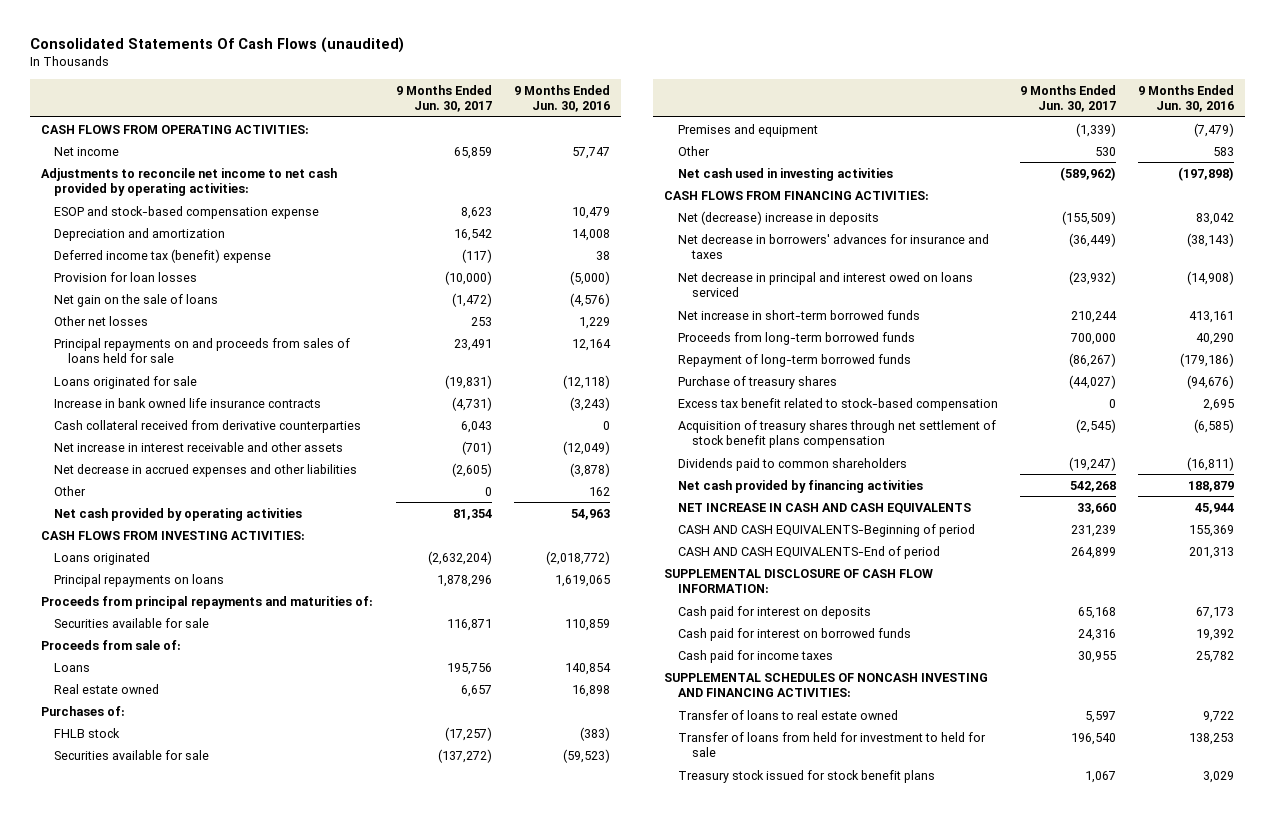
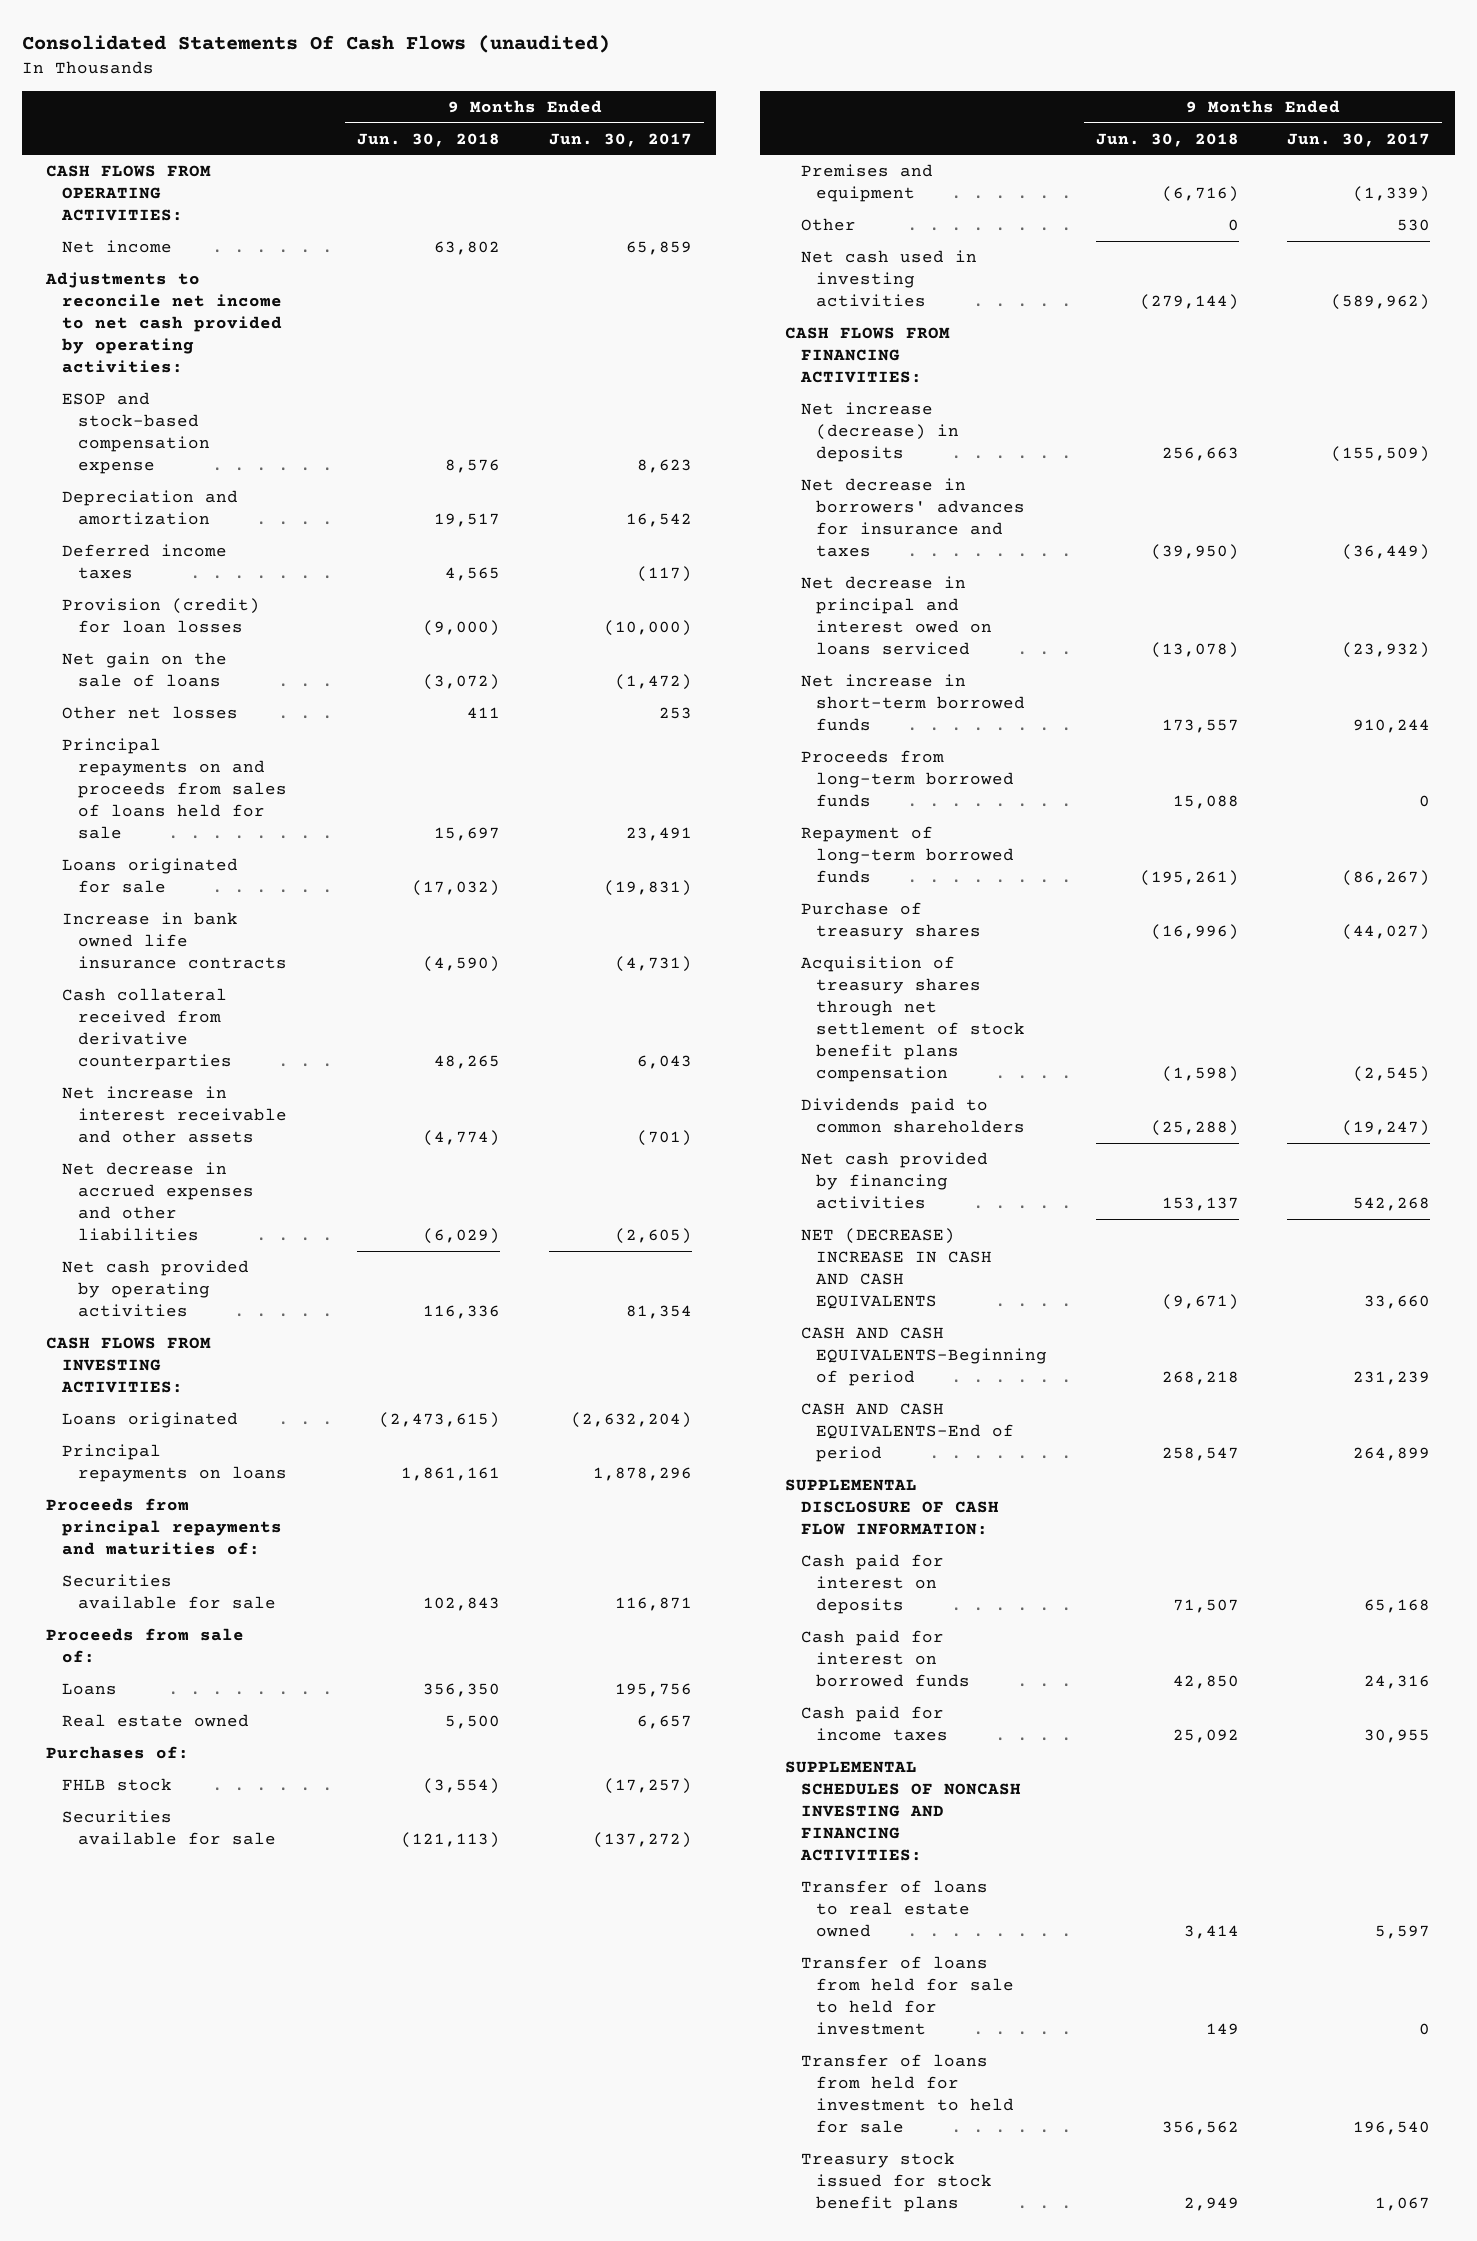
- | 9 Months Ended Jun. 30, 2017 | 9 Months Ended Jun. 30, 2016
+ | 9 Months Ended Jun. 30, 2018 | 9 Months Ended Jun. 30, 2017
- Deferred income tax (benefit) expense | (117) | 38
- Provision for loan losses | (10,000) | (5,000)
+ Deferred income taxes | 4,565 | (117)
+ Provision (credit) for loan losses | (9,000) | (10,000)
- Other | 0 | 162
- Net (decrease) increase in deposits | (155,509) | 83,042
+ Net increase (decrease) in deposits | 256,663 | (155,509)
- Net increase in short-term borrowed funds | 210,244 | 413,161
- Proceeds from long-term borrowed funds | 700,000 | 40,290
+ Net increase in short-term borrowed funds | 173,557 | 910,244
+ Proceeds from long-term borrowed funds | 15,088 | 0
- Excess tax benefit related to stock-based compensation | 0 | 2,695
- NET INCREASE IN CASH AND CASH EQUIVALENTS | 33,660 | 45,944
+ NET (DECREASE) INCREASE IN CASH AND CASH EQUIVALENTS | (9,671) | 33,660
+ Transfer of loans from held for sale to held for investment | 149 | 0

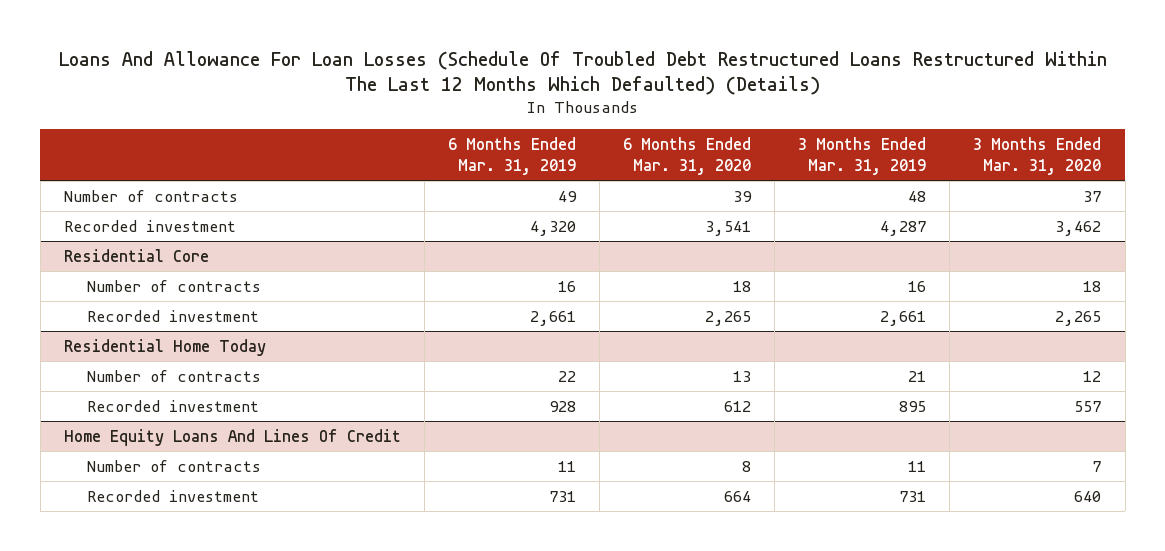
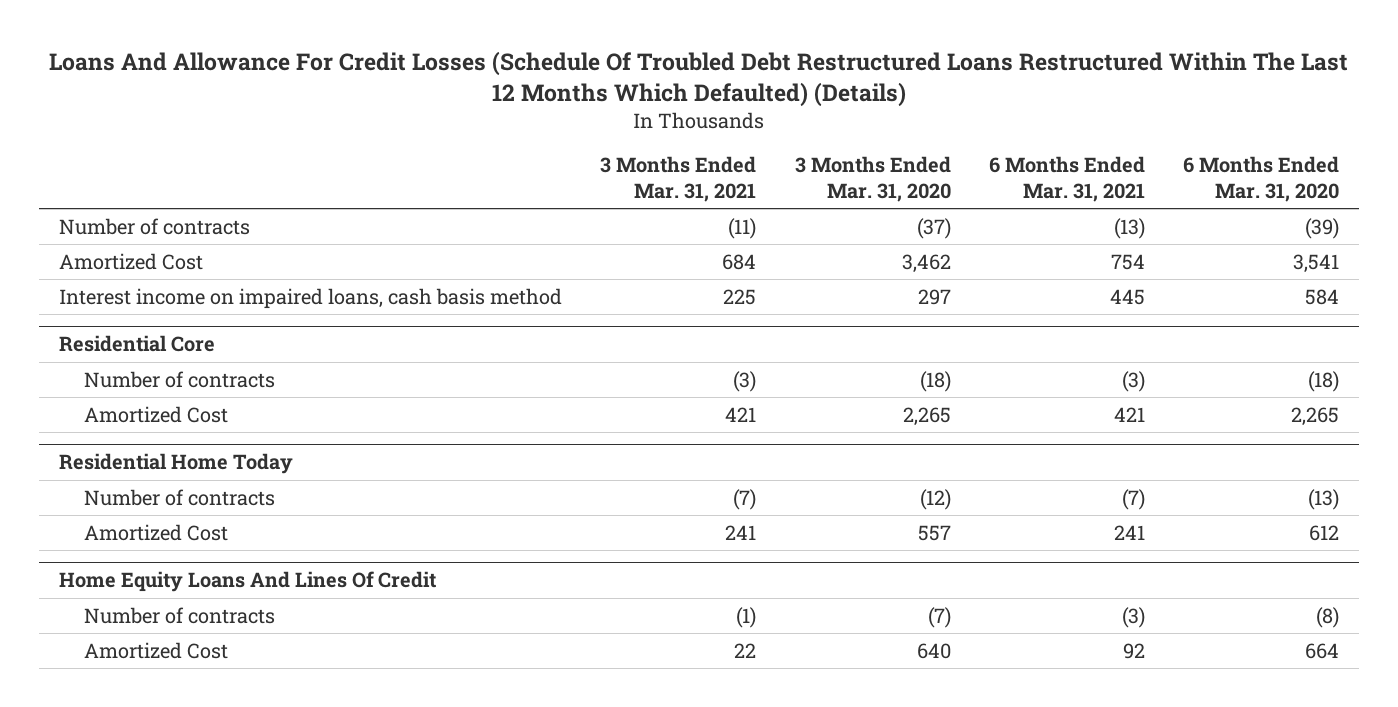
- Loans And Allowance For Loan Losses (Schedule Of Troubled Debt Restructured Loans Restructured Within The Last 12 Months Which Defaulted) (Details)
+ Loans And Allowance For Credit Losses (Schedule Of Troubled Debt Restructured Loans Restructured Within The Last 12 Months Which Defaulted) (Details)
- | 6 Months Ended Mar. 31, 2019 | 6 Months Ended Mar. 31, 2020 | 3 Months Ended Mar. 31, 2019 | 3 Months Ended Mar. 31, 2020
+ | 3 Months Ended Mar. 31, 2021 | 3 Months Ended Mar. 31, 2020 | 6 Months Ended Mar. 31, 2021 | 6 Months Ended Mar. 31, 2020
- Number of contracts | 49 | 39 | 48 | 37
- Recorded investment | 4,320 | 3,541 | 4,287 | 3,462
+ Number of contracts | (11) | (37) | (13) | (39)
+ Amortized Cost | 684 | 3,462 | 754 | 3,541
+ Interest income on impaired loans, cash basis method | 225 | 297 | 445 | 584
@ Residential Core
- Number of contracts | 16 | 18 | 16 | 18
- Recorded investment | 2,661 | 2,265 | 2,661 | 2,265
+ Number of contracts | (3) | (18) | (3) | (18)
+ Amortized Cost | 421 | 2,265 | 421 | 2,265
@ Residential Home Today
- Number of contracts | 22 | 13 | 21 | 12
- Recorded investment | 928 | 612 | 895 | 557
+ Number of contracts | (7) | (12) | (7) | (13)
+ Amortized Cost | 241 | 557 | 241 | 612
@ Home Equity Loans And Lines Of Credit
- Number of contracts | 11 | 8 | 11 | 7
- Recorded investment | 731 | 664 | 731 | 640
+ Number of contracts | (1) | (7) | (3) | (8)
+ Amortized Cost | 22 | 640 | 92 | 664

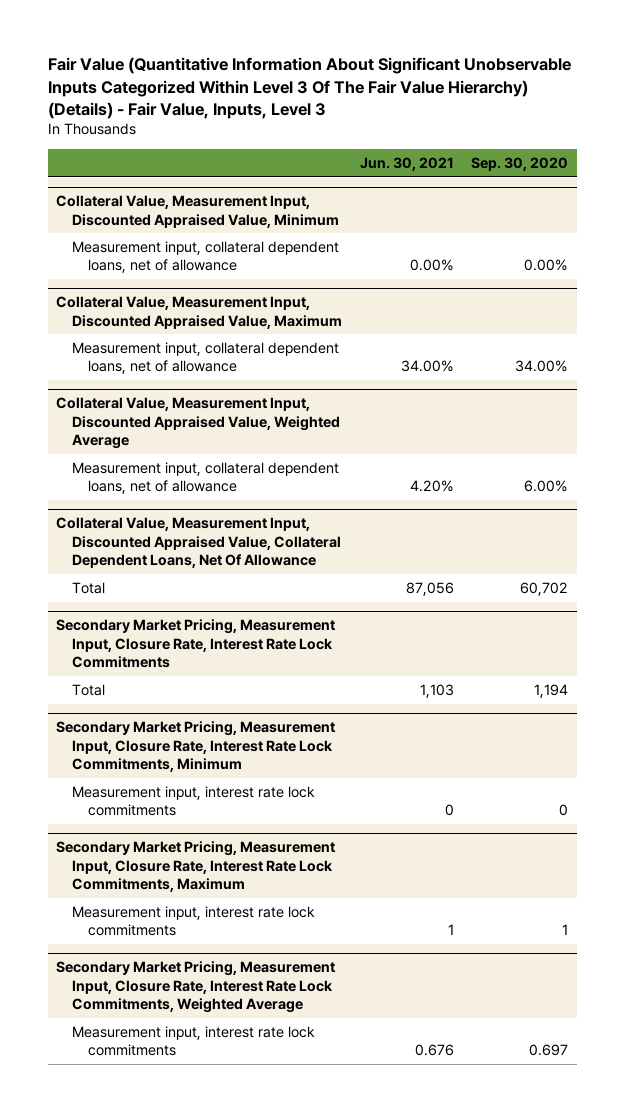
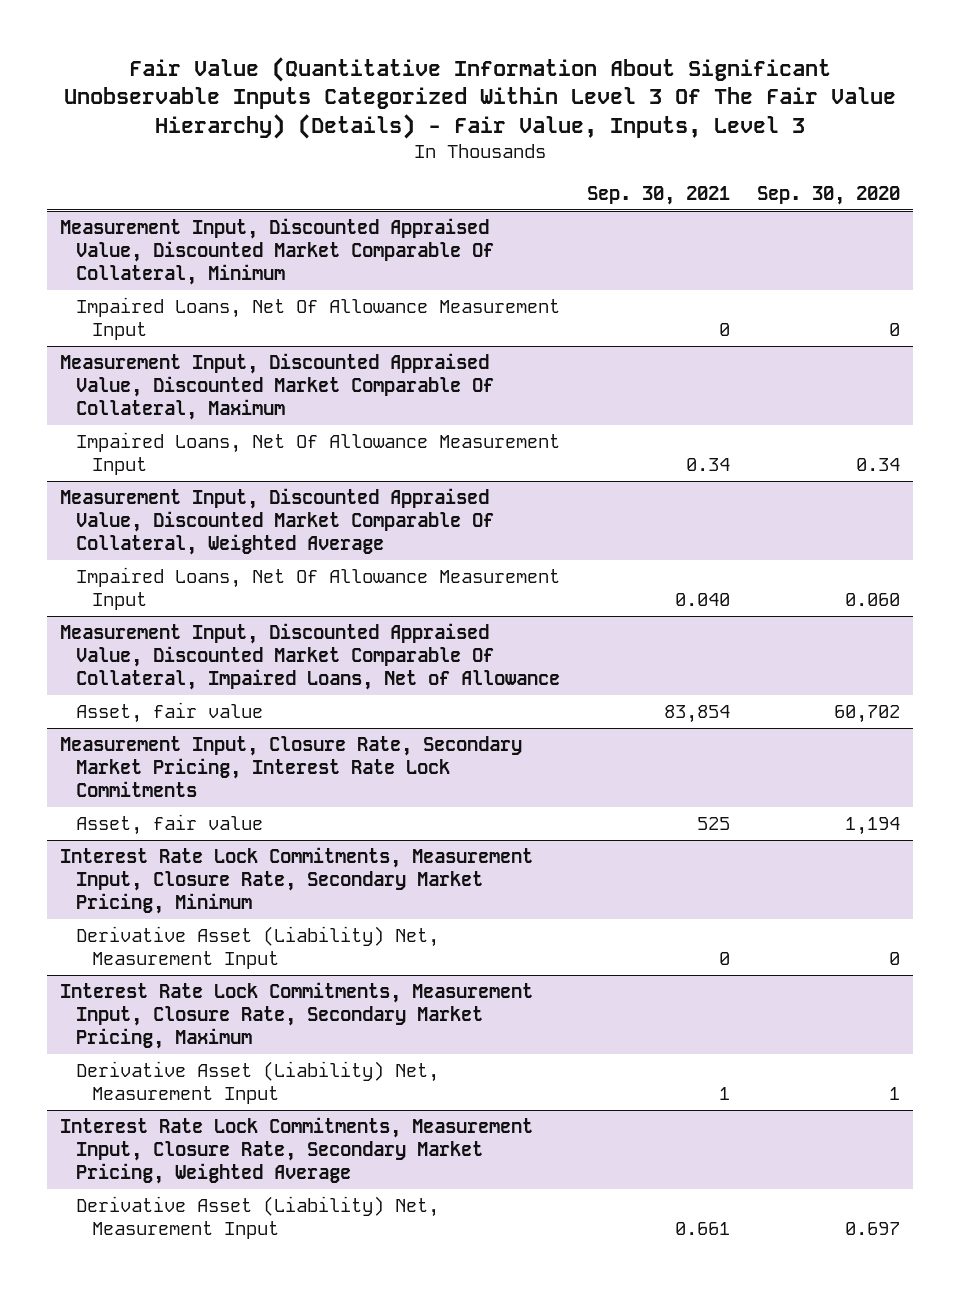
- | Jun. 30, 2021 | Sep. 30, 2020
+ | Sep. 30, 2021 | Sep. 30, 2020
- Collateral Value, Measurement Input, Discounted Appraised Value, Minimum
- Measurement input, collateral dependent loans, net of allowance | 0.00% | 0.00%
- Collateral Value, Measurement Input, Discounted Appraised Value, Maximum
- Measurement input, collateral dependent loans, net of allowance | 34.00% | 34.00%
- Collateral Value, Measurement Input, Discounted Appraised Value, Weighted Average
- Measurement input, collateral dependent loans, net of allowance | 4.20% | 6.00%
- Collateral Value, Measurement Input, Discounted Appraised Value, Collateral Dependent Loans, Net Of Allowance
- Total | 87,056 | 60,702
- Secondary Market Pricing, Measurement Input, Closure Rate, Interest Rate Lock Commitments
- Total | 1,103 | 1,194
- Secondary Market Pricing, Measurement Input, Closure Rate, Interest Rate Lock Commitments, Minimum
- Measurement input, interest rate lock commitments | 0 | 0
- Secondary Market Pricing, Measurement Input, Closure Rate, Interest Rate Lock Commitments, Maximum
- Measurement input, interest rate lock commitments | 1 | 1
- Secondary Market Pricing, Measurement Input, Closure Rate, Interest Rate Lock Commitments, Weighted Average
- Measurement input, interest rate lock commitments | 0.676 | 0.697
+ Measurement Input, Discounted Appraised Value, Discounted Market Comparable Of Collateral, Minimum
+ Impaired Loans, Net Of Allowance Measurement Input | 0 | 0
+ Measurement Input, Discounted Appraised Value, Discounted Market Comparable Of Collateral, Maximum
+ Impaired Loans, Net Of Allowance Measurement Input | 0.34 | 0.34
+ Measurement Input, Discounted Appraised Value, Discounted Market Comparable Of Collateral, Weighted Average
+ Impaired Loans, Net Of Allowance Measurement Input | 0.040 | 0.060
+ Measurement Input, Discounted Appraised Value, Discounted Market Comparable Of Collateral, Impaired Loans, Net of Allowance
+ Asset, fair value | 83,854 | 60,702
+ Measurement Input, Closure Rate, Secondary Market Pricing, Interest Rate Lock Commitments
+ Asset, fair value | 525 | 1,194
+ Interest Rate Lock Commitments, Measurement Input, Closure Rate, Secondary Market Pricing, Minimum
+ Derivative Asset (Liability) Net, Measurement Input | 0 | 0
+ Interest Rate Lock Commitments, Measurement Input, Closure Rate, Secondary Market Pricing, Maximum
+ Derivative Asset (Liability) Net, Measurement Input | 1 | 1
+ Interest Rate Lock Commitments, Measurement Input, Closure Rate, Secondary Market Pricing, Weighted Average
+ Derivative Asset (Liability) Net, Measurement Input | 0.661 | 0.697

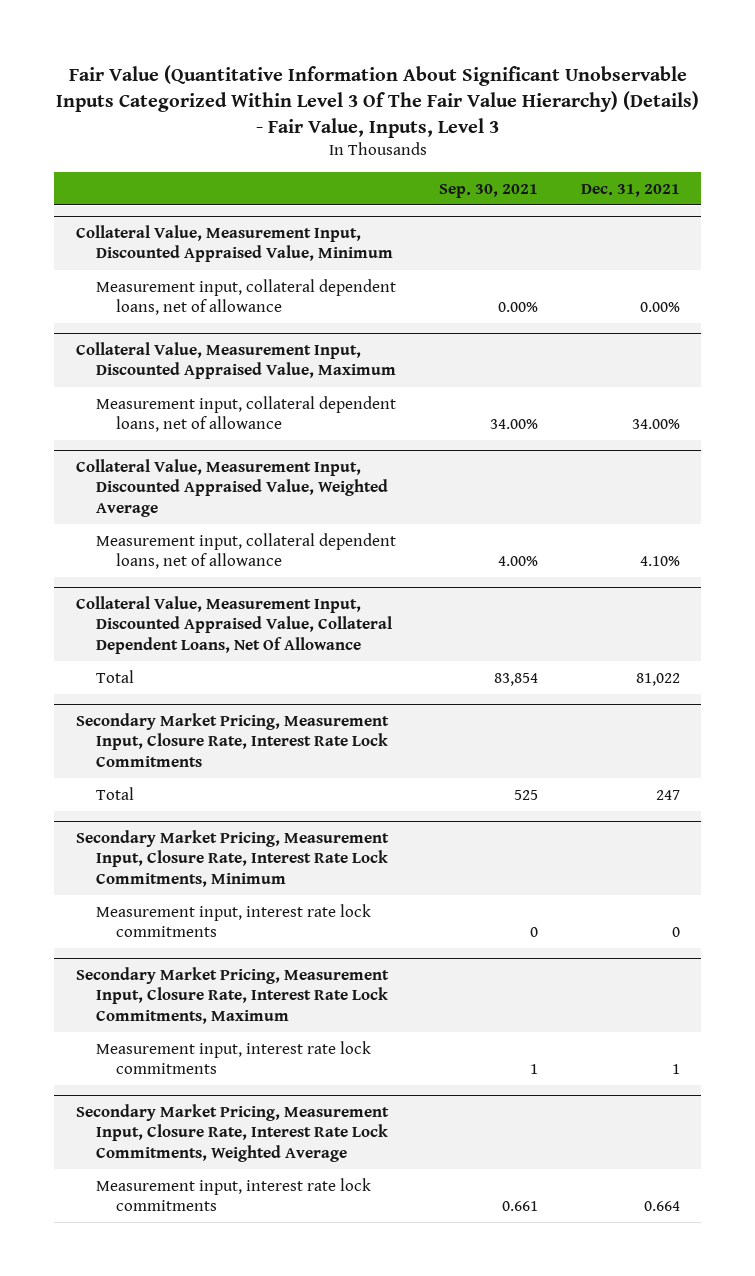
- | Sep. 30, 2021 | Sep. 30, 2020
+ | Sep. 30, 2021 | Dec. 31, 2021
- Measurement Input, Discounted Appraised Value, Discounted Market Comparable Of Collateral, Minimum
- Impaired Loans, Net Of Allowance Measurement Input | 0 | 0
- Measurement Input, Discounted Appraised Value, Discounted Market Comparable Of Collateral, Maximum
- Impaired Loans, Net Of Allowance Measurement Input | 0.34 | 0.34
- Measurement Input, Discounted Appraised Value, Discounted Market Comparable Of Collateral, Weighted Average
- Impaired Loans, Net Of Allowance Measurement Input | 0.040 | 0.060
- Measurement Input, Discounted Appraised Value, Discounted Market Comparable Of Collateral, Impaired Loans, Net of Allowance
- Asset, fair value | 83,854 | 60,702
- Measurement Input, Closure Rate, Secondary Market Pricing, Interest Rate Lock Commitments
- Asset, fair value | 525 | 1,194
- Interest Rate Lock Commitments, Measurement Input, Closure Rate, Secondary Market Pricing, Minimum
- Derivative Asset (Liability) Net, Measurement Input | 0 | 0
- Interest Rate Lock Commitments, Measurement Input, Closure Rate, Secondary Market Pricing, Maximum
- Derivative Asset (Liability) Net, Measurement Input | 1 | 1
- Interest Rate Lock Commitments, Measurement Input, Closure Rate, Secondary Market Pricing, Weighted Average
- Derivative Asset (Liability) Net, Measurement Input | 0.661 | 0.697
+ Collateral Value, Measurement Input, Discounted Appraised Value, Minimum
+ Measurement input, collateral dependent loans, net of allowance | 0.00% | 0.00%
+ Collateral Value, Measurement Input, Discounted Appraised Value, Maximum
+ Measurement input, collateral dependent loans, net of allowance | 34.00% | 34.00%
+ Collateral Value, Measurement Input, Discounted Appraised Value, Weighted Average
+ Measurement input, collateral dependent loans, net of allowance | 4.00% | 4.10%
+ Collateral Value, Measurement Input, Discounted Appraised Value, Collateral Dependent Loans, Net Of Allowance
+ Total | 83,854 | 81,022
+ Secondary Market Pricing, Measurement Input, Closure Rate, Interest Rate Lock Commitments
+ Total | 525 | 247
+ Secondary Market Pricing, Measurement Input, Closure Rate, Interest Rate Lock Commitments, Minimum
+ Measurement input, interest rate lock commitments | 0 | 0
+ Secondary Market Pricing, Measurement Input, Closure Rate, Interest Rate Lock Commitments, Maximum
+ Measurement input, interest rate lock commitments | 1 | 1
+ Secondary Market Pricing, Measurement Input, Closure Rate, Interest Rate Lock Commitments, Weighted Average
+ Measurement input, interest rate lock commitments | 0.661 | 0.664

